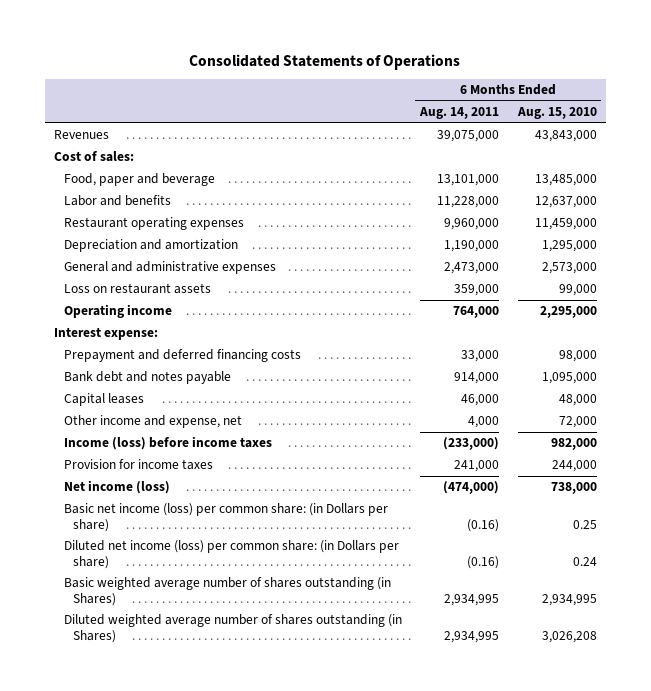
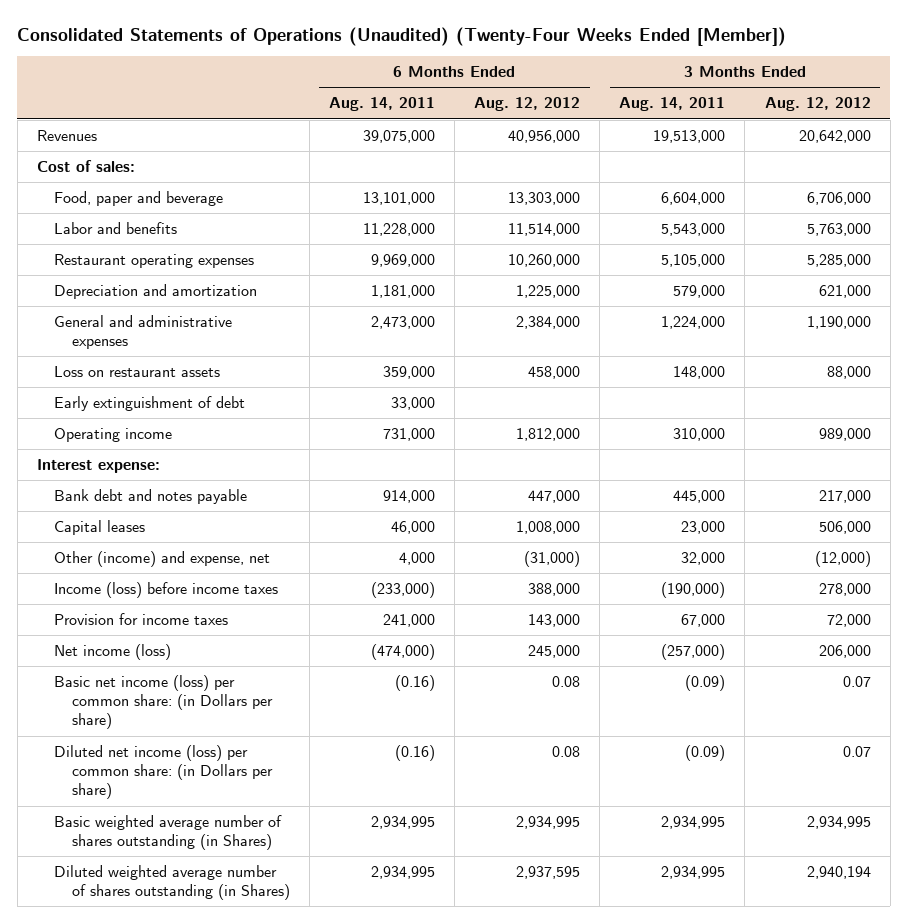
- Consolidated Statements of Operations
+ Consolidated Statements of Operations (Unaudited) (Twenty-Four Weeks Ended [Member])
- | 6 Months Ended Aug. 14, 2011 | 6 Months Ended Aug. 15, 2010
+ | 6 Months Ended Aug. 14, 2011 | 6 Months Ended Aug. 12, 2012 | 3 Months Ended Aug. 14, 2011 | 3 Months Ended Aug. 12, 2012
- Restaurant operating expenses | 9,960,000 | 11,459,000
- Depreciation and amortization | 1,190,000 | 1,295,000
+ Restaurant operating expenses | 9,969,000 | 10,260,000 | 5,105,000 | 5,285,000
+ Depreciation and amortization | 1,181,000 | 1,225,000 | 579,000 | 621,000
- Operating income | 764,000 | 2,295,000
+ Early extinguishment of debt | 33,000 | | |
+ Operating income | 731,000 | 1,812,000 | 310,000 | 989,000
- Prepayment and deferred financing costs | 33,000 | 98,000
- Other income and expense, net | 4,000 | 72,000
+ Other (income) and expense, net | 4,000 | (31,000) | 32,000 | (12,000)

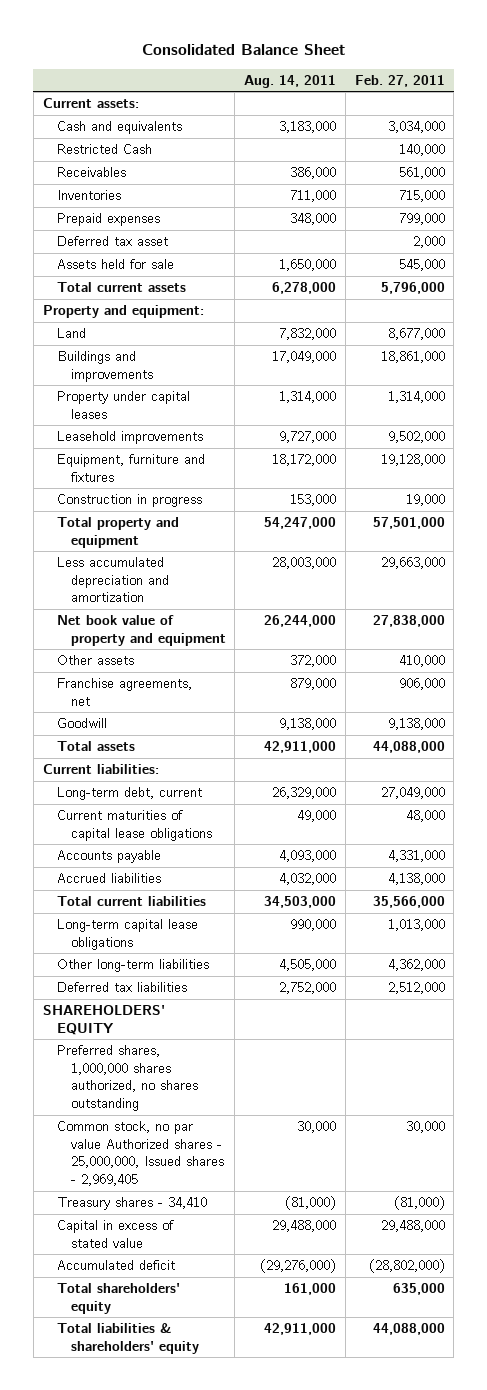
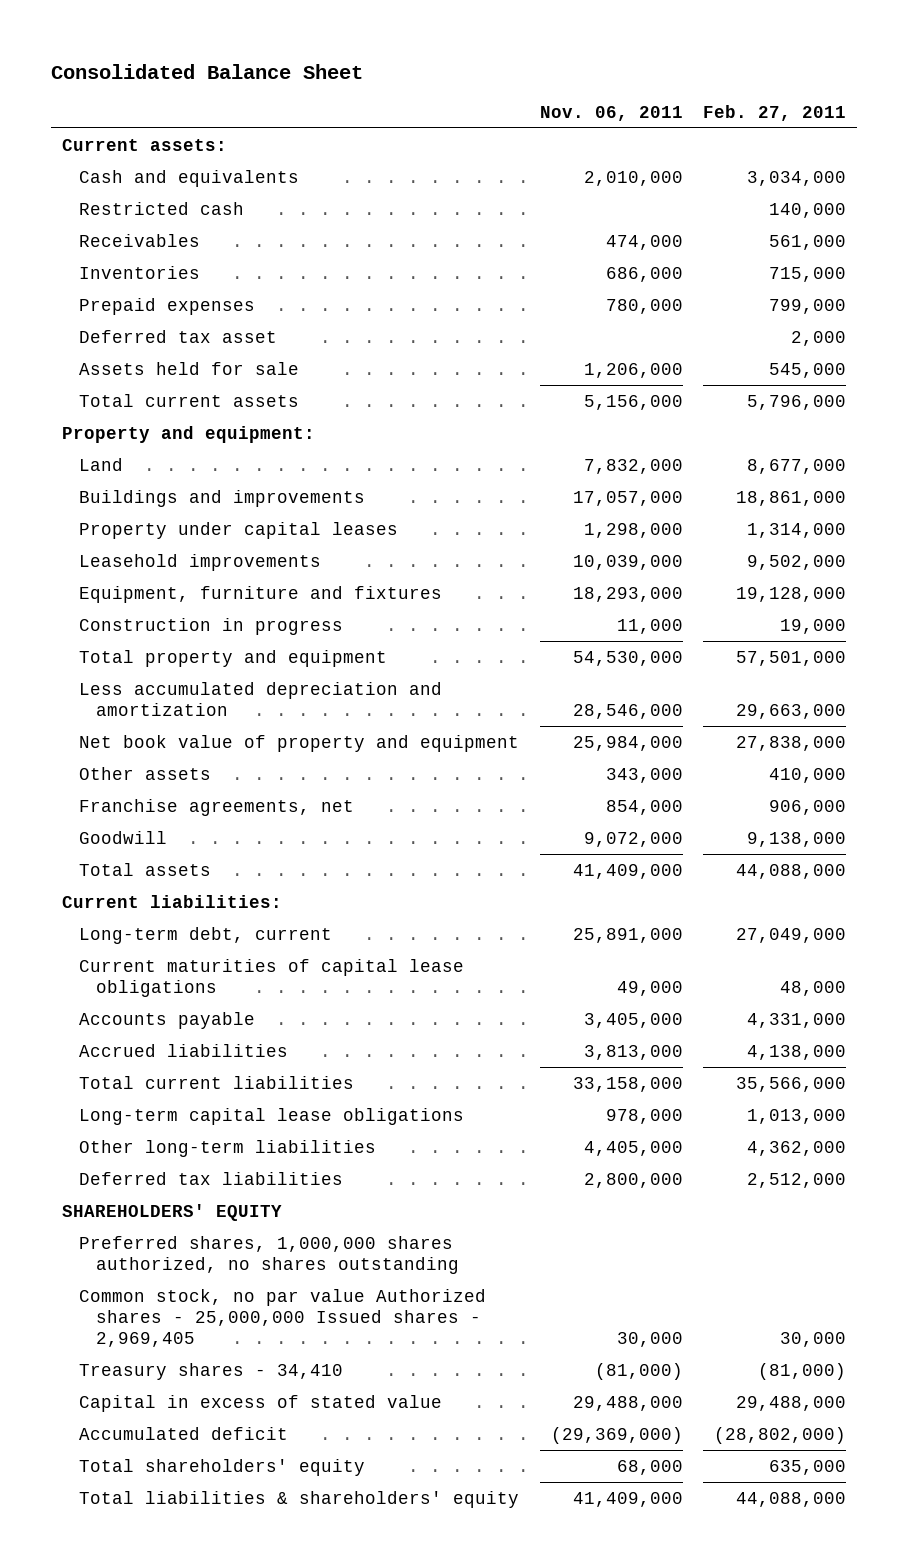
- | Aug. 14, 2011 | Feb. 27, 2011
+ | Nov. 06, 2011 | Feb. 27, 2011
- Restricted Cash | | 140,000
+ Restricted cash | | 140,000
- Common stock, no par value Authorized shares - 25,000,000, Issued shares - 2,969,405 | 30,000 | 30,000
+ Common stock, no par value Authorized shares - 25,000,000 Issued shares - 2,969,405 | 30,000 | 30,000

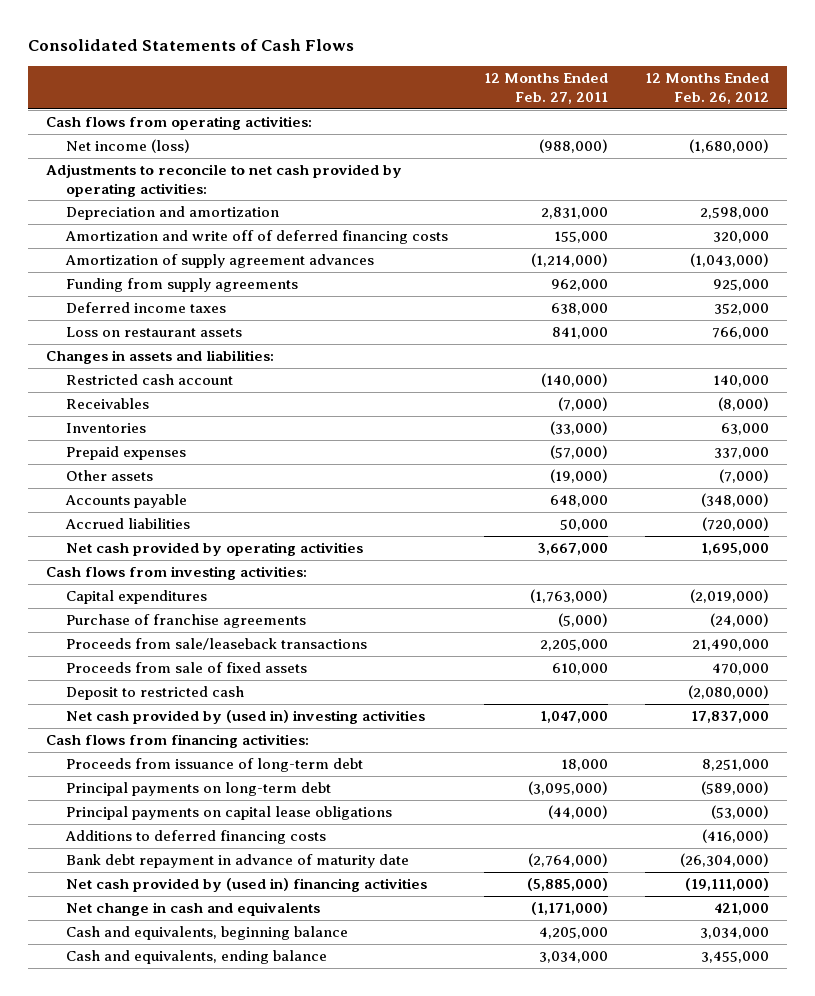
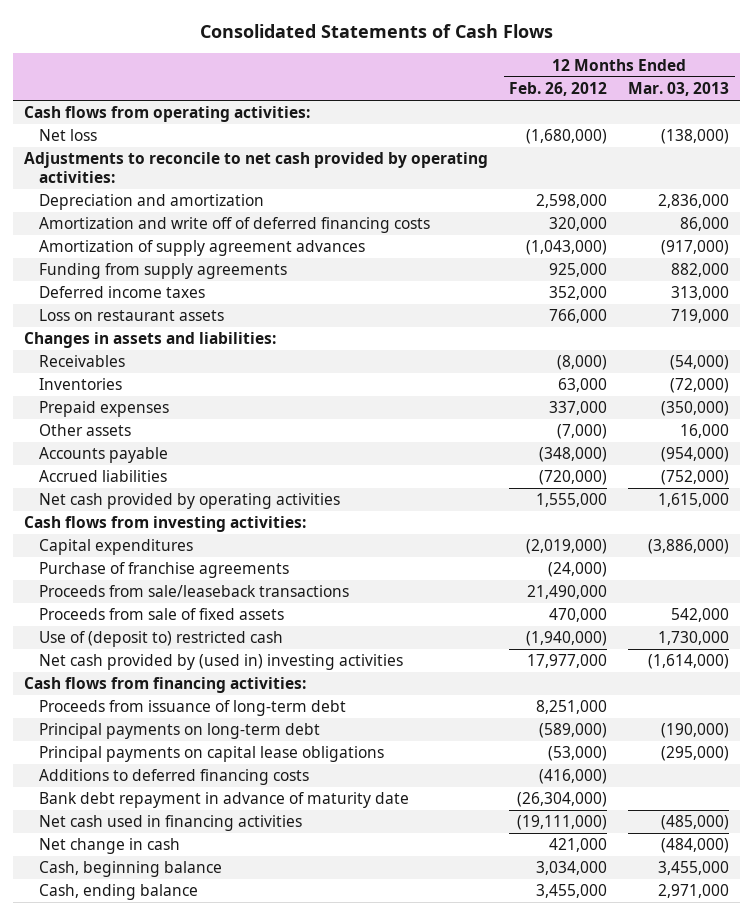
- | 12 Months Ended Feb. 27, 2011 | 12 Months Ended Feb. 26, 2012
+ | 12 Months Ended Feb. 26, 2012 | 12 Months Ended Mar. 03, 2013
- Net income (loss) | (988,000) | (1,680,000)
+ Net loss | (1,680,000) | (138,000)
- Restricted cash account | (140,000) | 140,000
- Net cash provided by operating activities | 3,667,000 | 1,695,000
+ Net cash provided by operating activities | 1,555,000 | 1,615,000
- Deposit to restricted cash | | (2,080,000)
- Net cash provided by (used in) investing activities | 1,047,000 | 17,837,000
+ Use of (deposit to) restricted cash | (1,940,000) | 1,730,000
+ Net cash provided by (used in) investing activities | 17,977,000 | (1,614,000)
- Net cash provided by (used in) financing activities | (5,885,000) | (19,111,000)
- Net change in cash and equivalents | (1,171,000) | 421,000
- Cash and equivalents, beginning balance | 4,205,000 | 3,034,000
- Cash and equivalents, ending balance | 3,034,000 | 3,455,000
+ Net cash used in financing activities | (19,111,000) | (485,000)
+ Net change in cash | 421,000 | (484,000)
+ Cash, beginning balance | 3,034,000 | 3,455,000
+ Cash, ending balance | 3,455,000 | 2,971,000

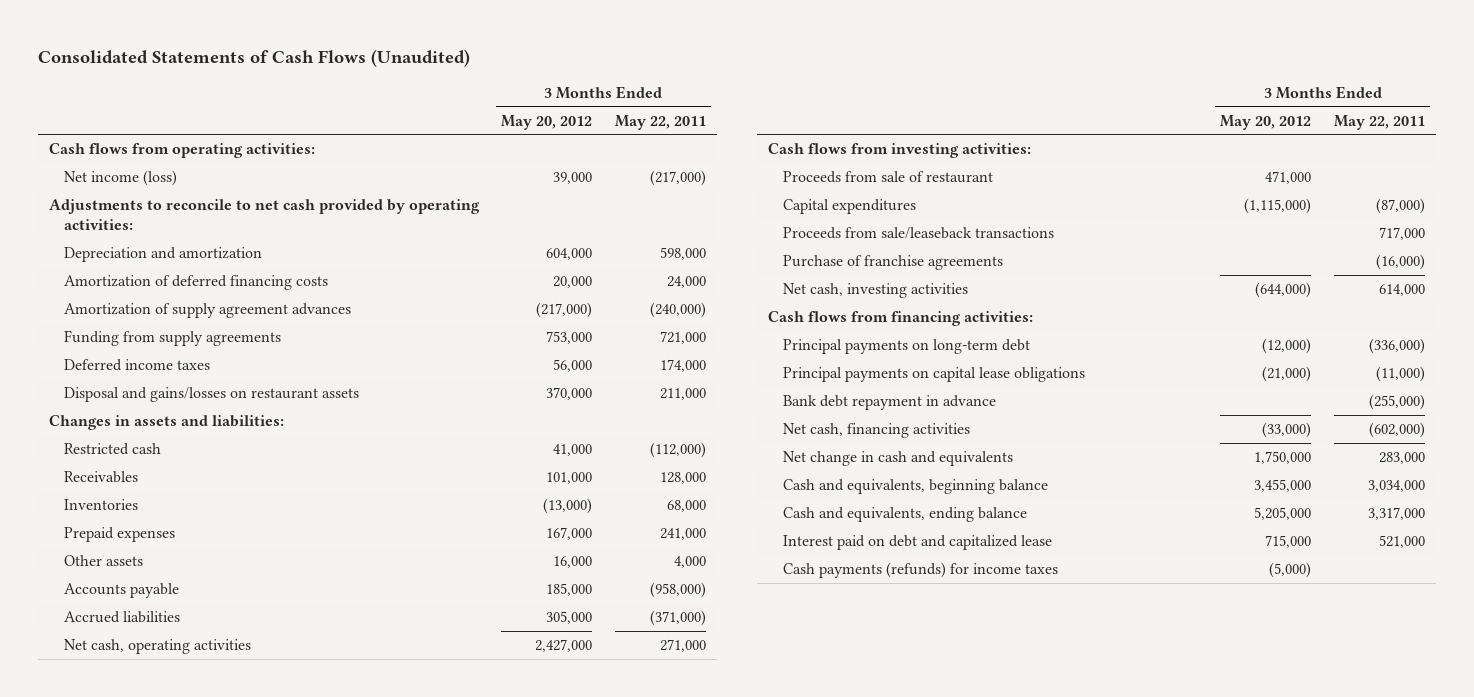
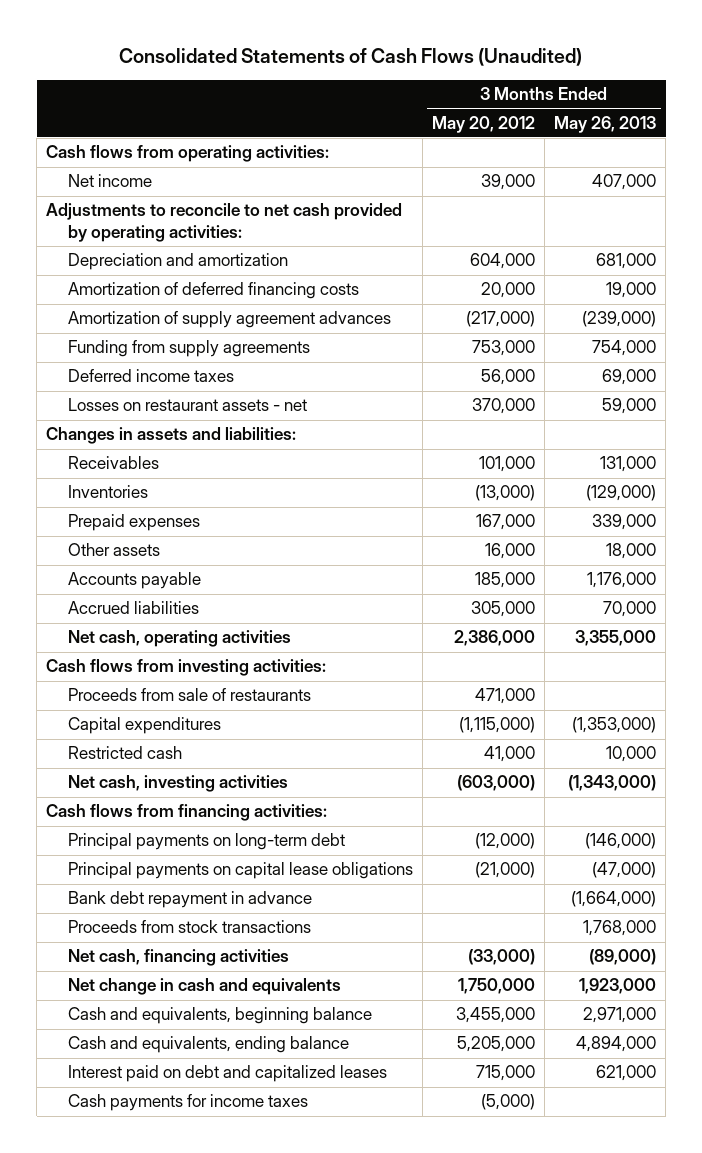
- | 3 Months Ended May 20, 2012 | 3 Months Ended May 22, 2011
+ | 3 Months Ended May 20, 2012 | 3 Months Ended May 26, 2013
- Net income (loss) | 39,000 | (217,000)
+ Net income | 39,000 | 407,000
- Disposal and gains/losses on restaurant assets | 370,000 | 211,000
+ Losses on restaurant assets - net | 370,000 | 59,000
- Net cash, operating activities | 2,427,000 | 271,000
+ Net cash, operating activities | 2,386,000 | 3,355,000
- Proceeds from sale of restaurant | 471,000 |
+ Proceeds from sale of restaurants | 471,000 |
- Proceeds from sale/leaseback transactions | | 717,000
- Purchase of franchise agreements | | (16,000)
- Net cash, investing activities | (644,000) | 614,000
moved down: Restricted cash | 41,000 | 10,000
+ Net cash, investing activities | (603,000) | (1,343,000)
+ Proceeds from stock transactions | | 1,768,000
- Interest paid on debt and capitalized lease | 715,000 | 521,000
- Cash payments (refunds) for income taxes | (5,000) |
+ Interest paid on debt and capitalized leases | 715,000 | 621,000
+ Cash payments for income taxes | (5,000) |

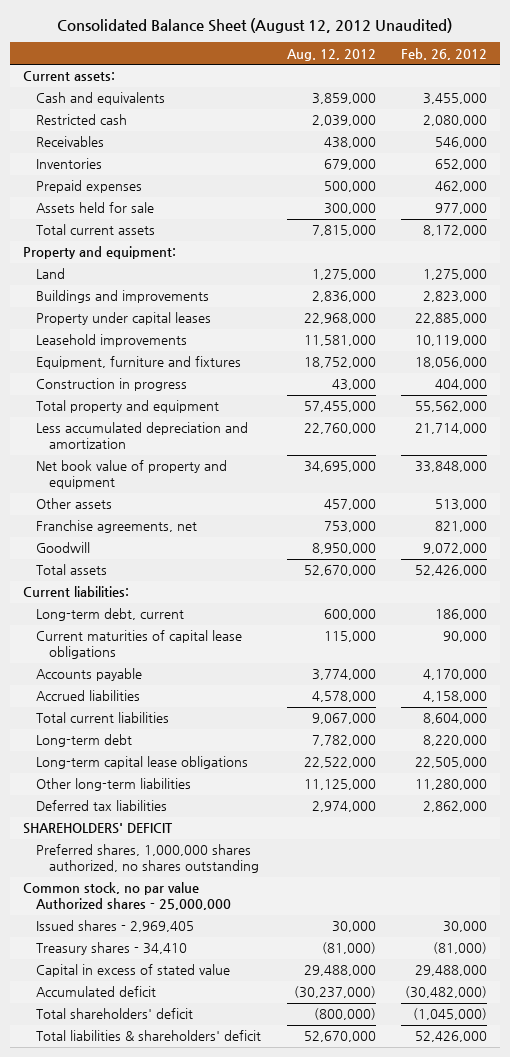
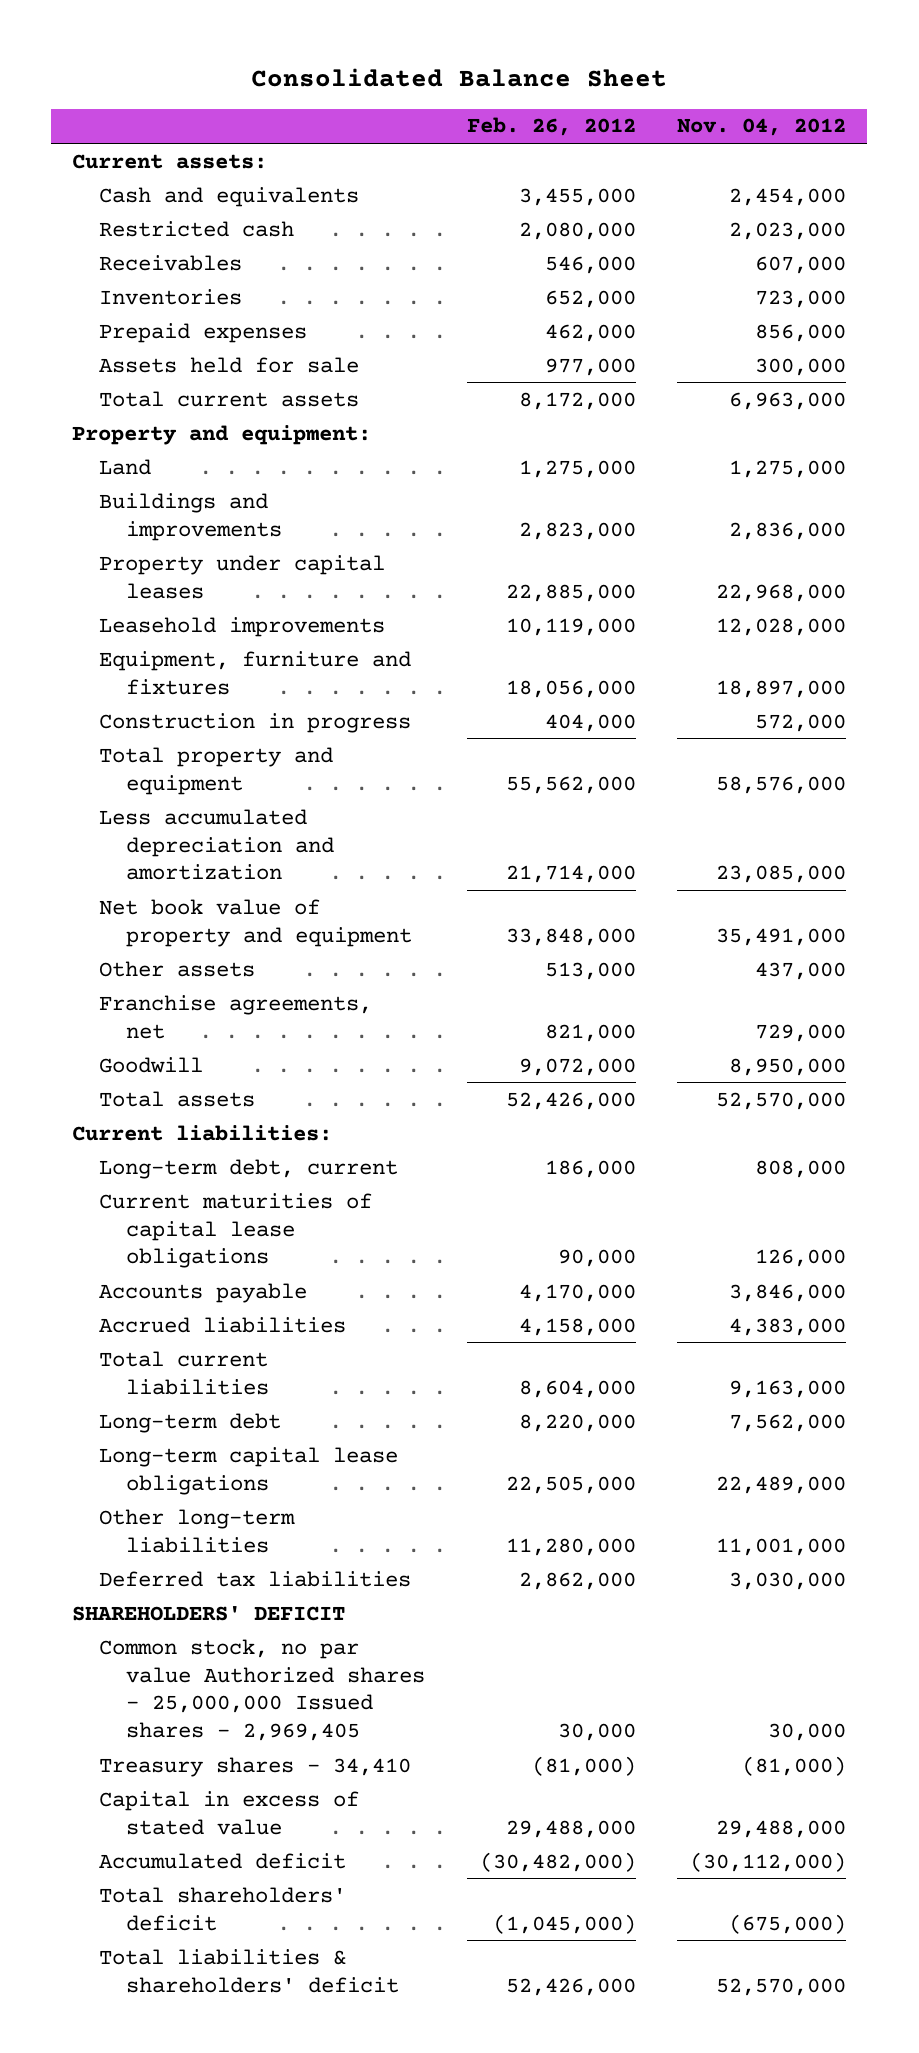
- Consolidated Balance Sheet (August 12, 2012 Unaudited)
+ Consolidated Balance Sheet
- | Aug. 12, 2012 | Feb. 26, 2012
+ | Feb. 26, 2012 | Nov. 04, 2012
- Preferred shares, 1,000,000 shares authorized, no shares outstanding
- Common stock, no par value Authorized shares - 25,000,000
- Issued shares - 2,969,405 | 30,000 | 30,000
+ Common stock, no par value Authorized shares - 25,000,000 Issued shares - 2,969,405 | 30,000 | 30,000

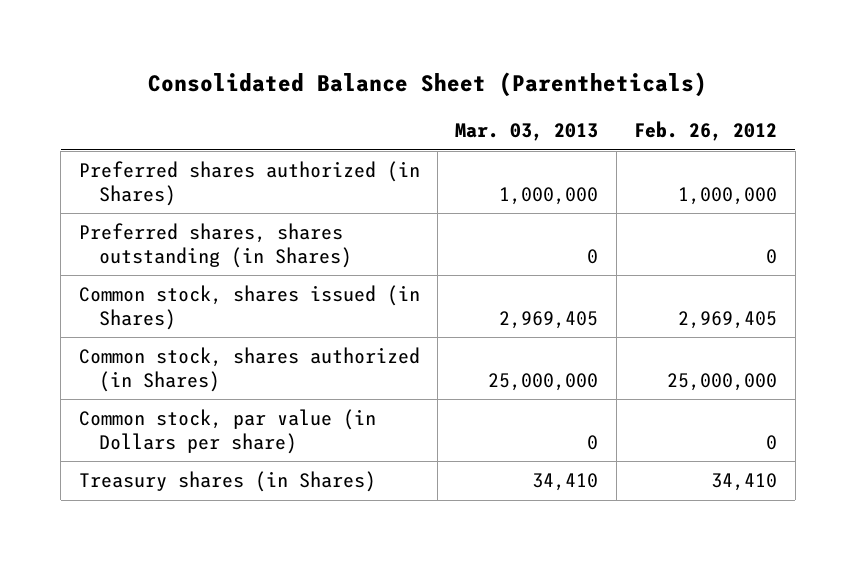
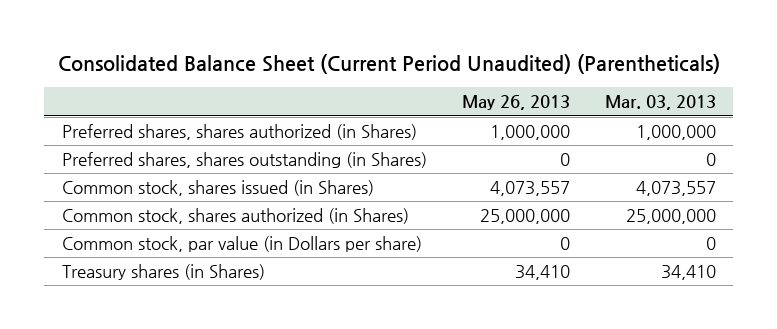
- Consolidated Balance Sheet (Parentheticals)
+ Consolidated Balance Sheet (Current Period Unaudited) (Parentheticals)
- | Mar. 03, 2013 | Feb. 26, 2012
+ | May 26, 2013 | Mar. 03, 2013
- Preferred shares authorized (in Shares) | 1,000,000 | 1,000,000
+ Preferred shares, shares authorized (in Shares) | 1,000,000 | 1,000,000
- Common stock, shares issued (in Shares) | 2,969,405 | 2,969,405
+ Common stock, shares issued (in Shares) | 4,073,557 | 4,073,557

